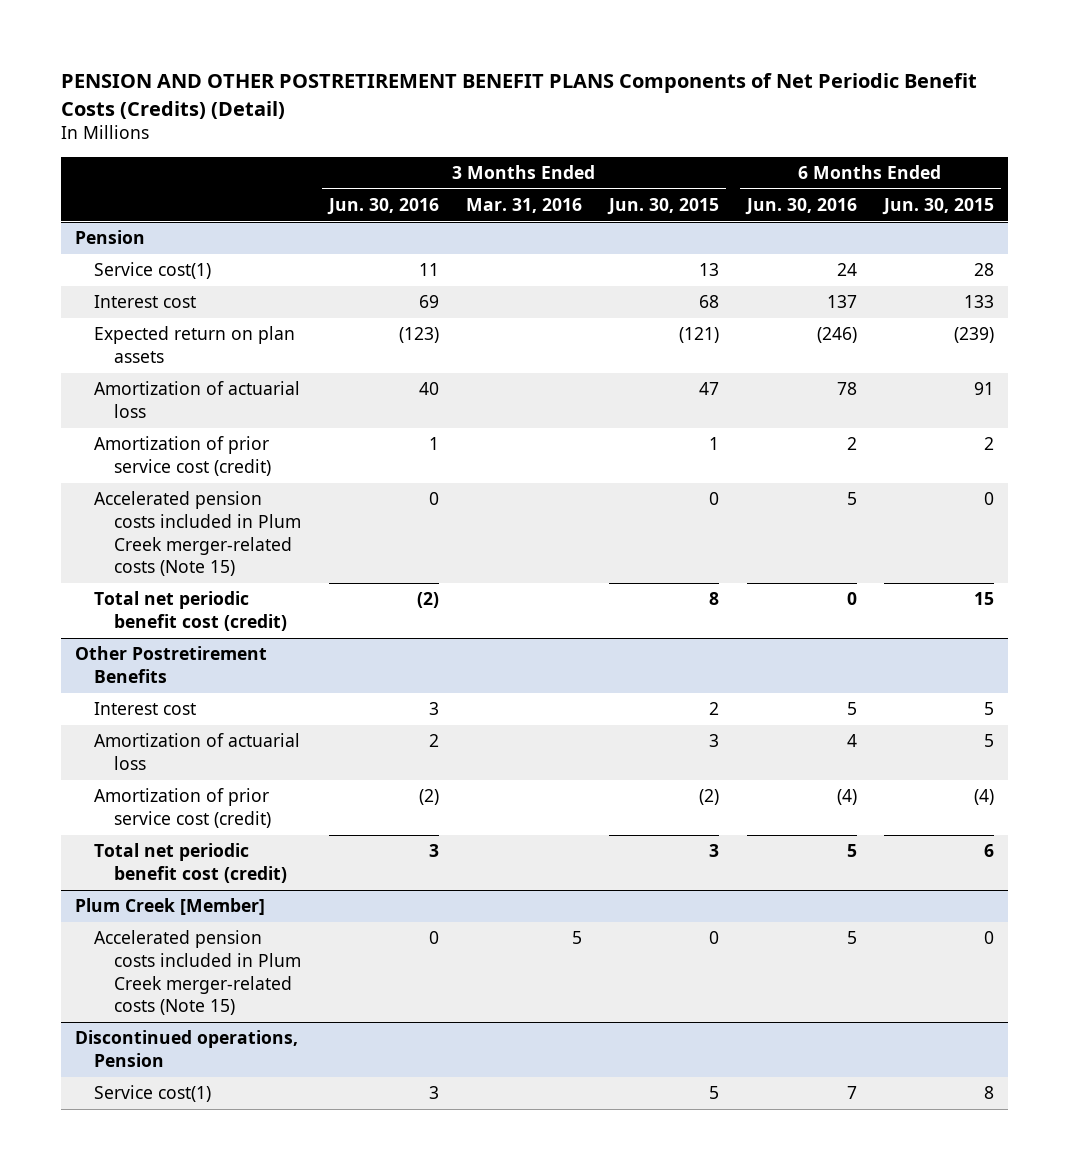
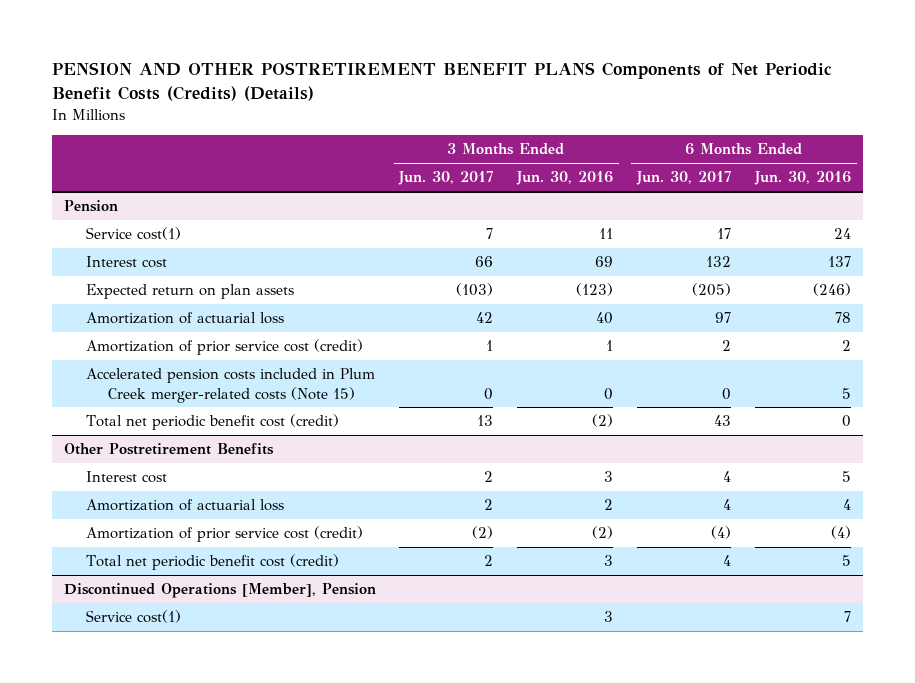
- PENSION AND OTHER POSTRETIREMENT BENEFIT PLANS Components of Net Periodic Benefit Costs (Credits) (Detail)
+ PENSION AND OTHER POSTRETIREMENT BENEFIT PLANS Components of Net Periodic Benefit Costs (Credits) (Details)
- | 3 Months Ended Jun. 30, 2016 | 3 Months Ended Mar. 31, 2016 | 3 Months Ended Jun. 30, 2015 | 6 Months Ended Jun. 30, 2016 | 6 Months Ended Jun. 30, 2015
+ | 3 Months Ended Jun. 30, 2017 | 3 Months Ended Jun. 30, 2016 | 6 Months Ended Jun. 30, 2017 | 6 Months Ended Jun. 30, 2016
- Plum Creek [Member]
- Accelerated pension costs included in Plum Creek merger-related costs (Note 15) | 0 | 5 | 0 | 5 | 0
- Discontinued operations, Pension
+ Discontinued Operations [Member], Pension

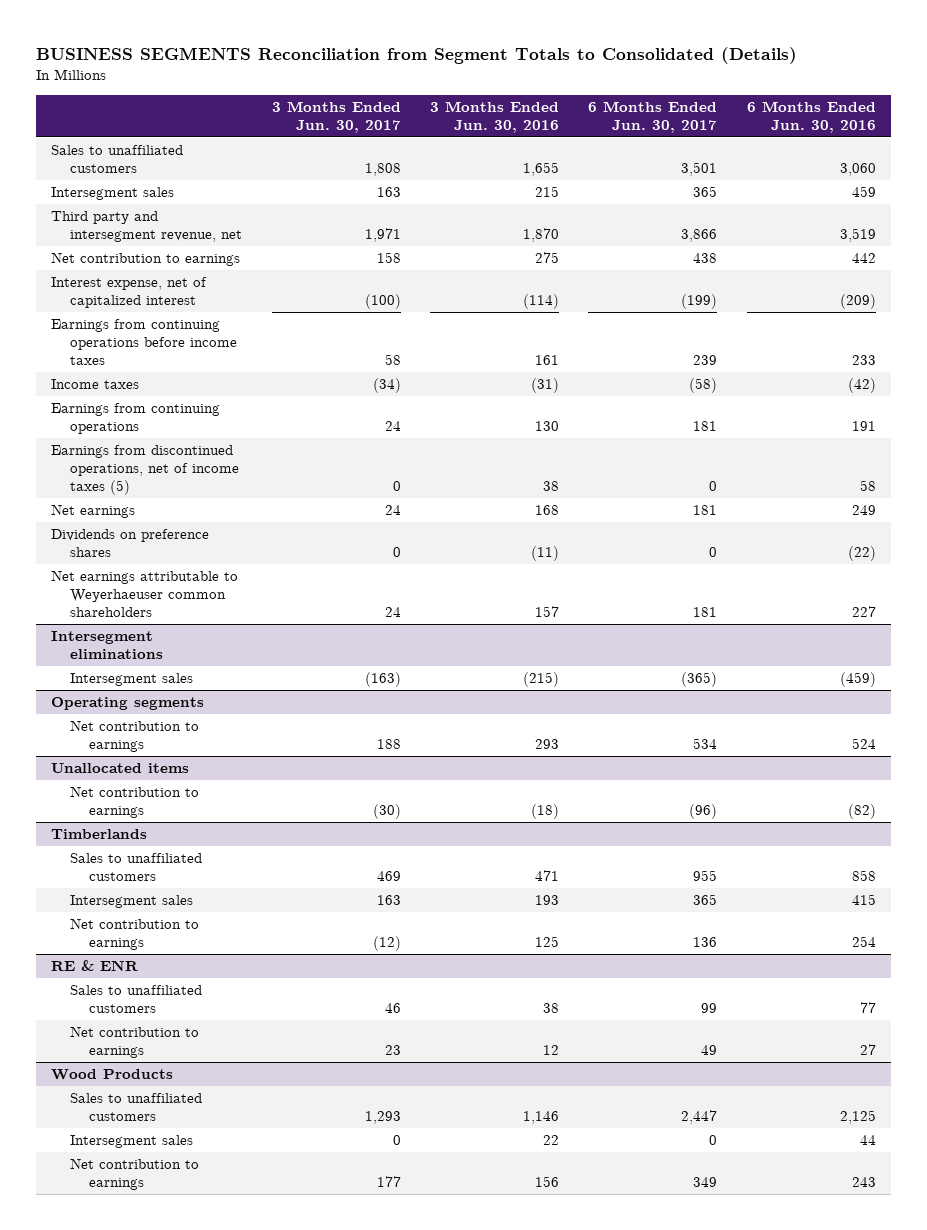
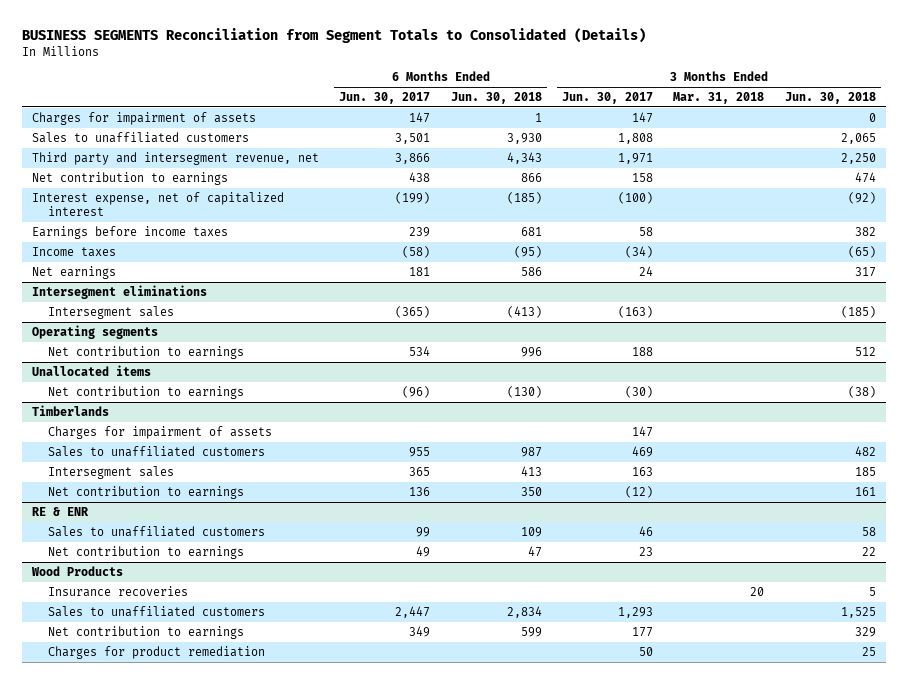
- | 3 Months Ended Jun. 30, 2017 | 3 Months Ended Jun. 30, 2016 | 6 Months Ended Jun. 30, 2017 | 6 Months Ended Jun. 30, 2016
+ | 6 Months Ended Jun. 30, 2017 | 6 Months Ended Jun. 30, 2018 | 3 Months Ended Jun. 30, 2017 | 3 Months Ended Mar. 31, 2018 | 3 Months Ended Jun. 30, 2018
+ Charges for impairment of assets | 147 | 1 | 147 | | 0
- Intersegment sales | 163 | 215 | 365 | 459
- Earnings from continuing operations before income taxes | 58 | 161 | 239 | 233
+ Earnings before income taxes | 239 | 681 | 58 | | 382
- Earnings from continuing operations | 24 | 130 | 181 | 191
- Earnings from discontinued operations, net of income taxes (5) | 0 | 38 | 0 | 58
- Dividends on preference shares | 0 | (11) | 0 | (22)
- Net earnings attributable to Weyerhaeuser common shareholders | 24 | 157 | 181 | 227
@ Timberlands
+ Charges for impairment of assets | | | 147 | |
@ Wood Products
+ Insurance recoveries | | | | 20 | 5
- Intersegment sales | 0 | 22 | 0 | 44
+ Charges for product remediation | | | 50 | | 25

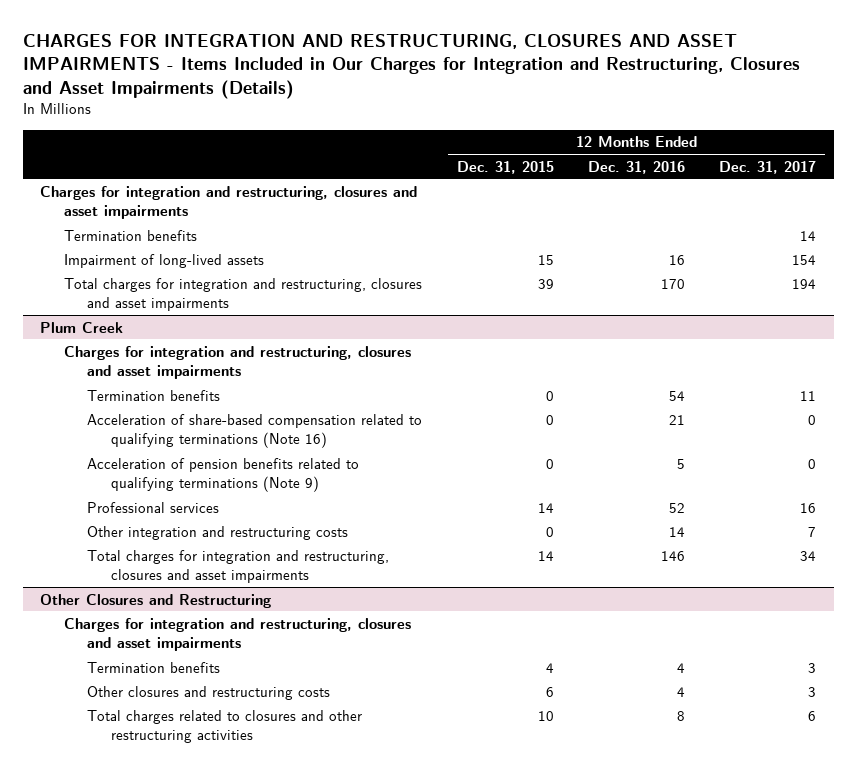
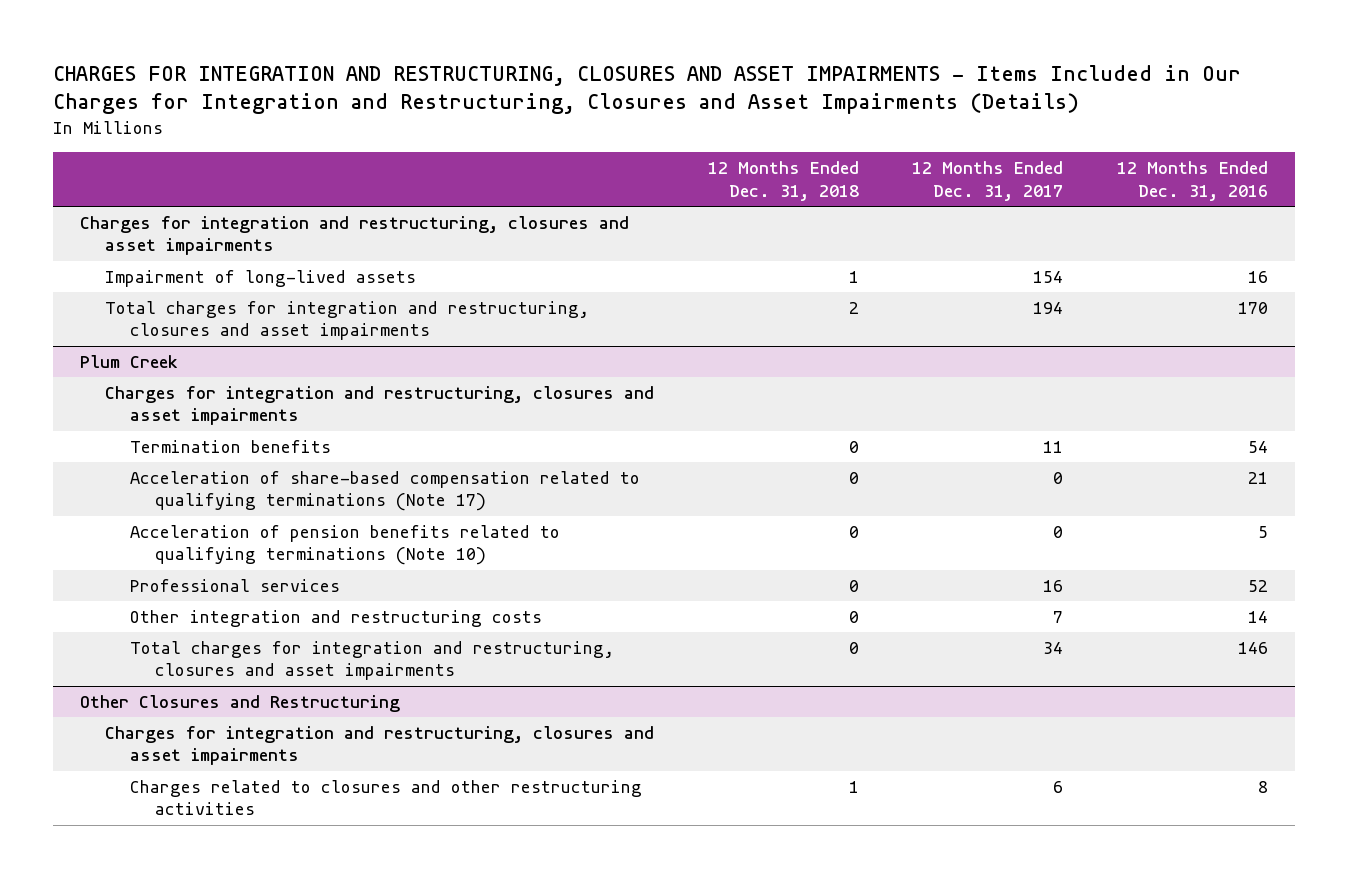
- | 12 Months Ended Dec. 31, 2015 | 12 Months Ended Dec. 31, 2016 | 12 Months Ended Dec. 31, 2017
+ | 12 Months Ended Dec. 31, 2018 | 12 Months Ended Dec. 31, 2017 | 12 Months Ended Dec. 31, 2016
- Termination benefits | | | 14
@ Plum Creek
- Acceleration of share-based compensation related to qualifying terminations (Note 16) | 0 | 21 | 0
- Acceleration of pension benefits related to qualifying terminations (Note 9) | 0 | 5 | 0
+ Acceleration of share-based compensation related to qualifying terminations (Note 17) | 0 | 0 | 21
+ Acceleration of pension benefits related to qualifying terminations (Note 10) | 0 | 0 | 5
@ Other Closures and Restructuring
- Termination benefits | 4 | 4 | 3
- Other closures and restructuring costs | 6 | 4 | 3
- Total charges related to closures and other restructuring activities | 10 | 8 | 6
+ Charges related to closures and other restructuring activities | 1 | 6 | 8

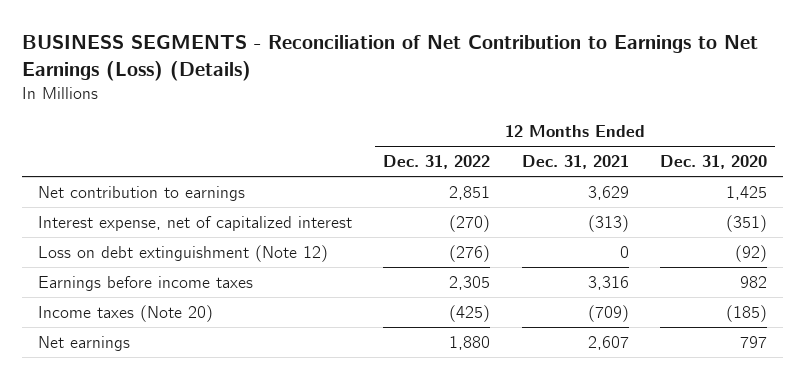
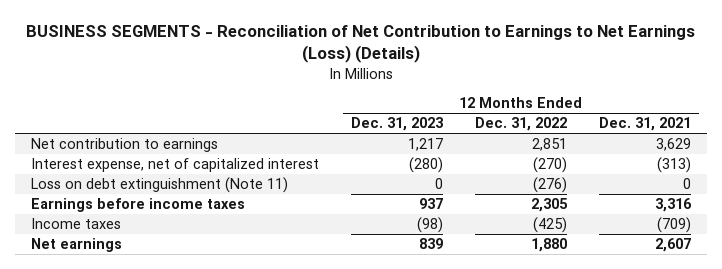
- | 12 Months Ended Dec. 31, 2022 | 12 Months Ended Dec. 31, 2021 | 12 Months Ended Dec. 31, 2020
+ | 12 Months Ended Dec. 31, 2023 | 12 Months Ended Dec. 31, 2022 | 12 Months Ended Dec. 31, 2021
- Loss on debt extinguishment (Note 12) | (276) | 0 | (92)
+ Loss on debt extinguishment (Note 11) | 0 | (276) | 0
- Income taxes (Note 20) | (425) | (709) | (185)
+ Income taxes | (98) | (425) | (709)

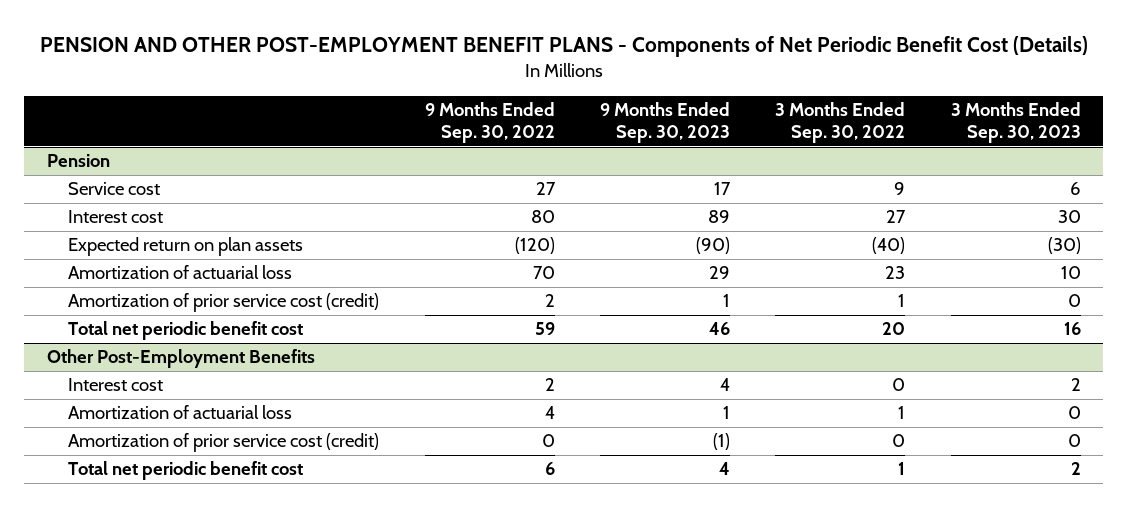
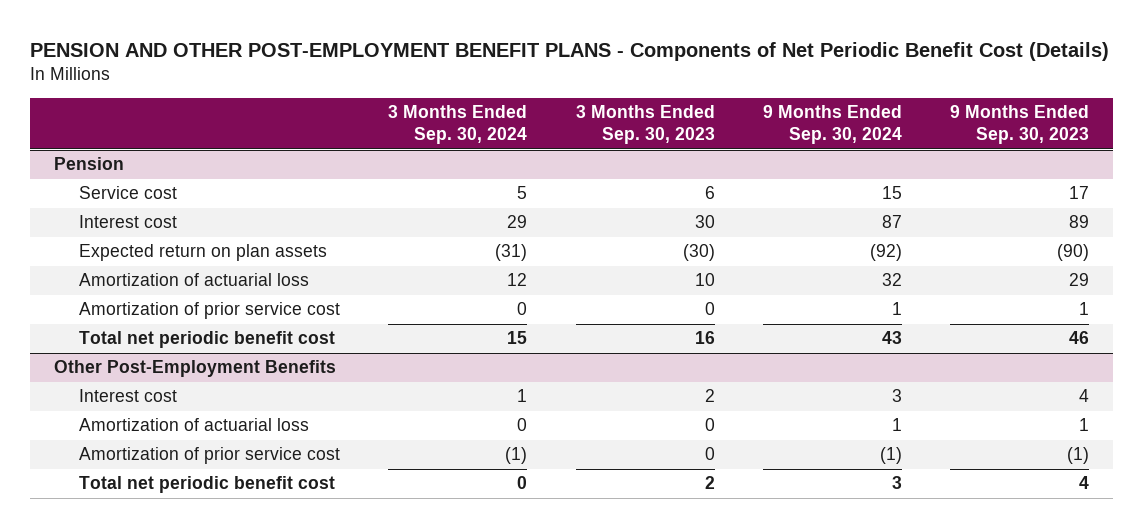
- | 9 Months Ended Sep. 30, 2022 | 9 Months Ended Sep. 30, 2023 | 3 Months Ended Sep. 30, 2022 | 3 Months Ended Sep. 30, 2023
+ | 3 Months Ended Sep. 30, 2024 | 3 Months Ended Sep. 30, 2023 | 9 Months Ended Sep. 30, 2024 | 9 Months Ended Sep. 30, 2023
@ Pension
- Amortization of prior service cost (credit) | 2 | 1 | 1 | 0
+ Amortization of prior service cost | 0 | 0 | 1 | 1
@ Other Post-Employment Benefits
- Amortization of prior service cost (credit) | 0 | (1) | 0 | 0
+ Amortization of prior service cost | (1) | 0 | (1) | (1)

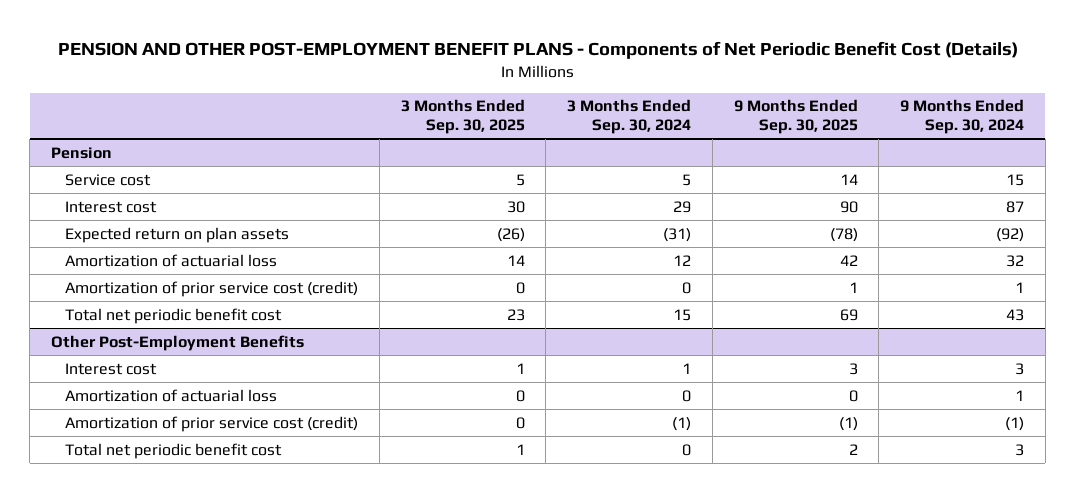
- | 3 Months Ended Sep. 30, 2024 | 3 Months Ended Sep. 30, 2023 | 9 Months Ended Sep. 30, 2024 | 9 Months Ended Sep. 30, 2023
+ | 3 Months Ended Sep. 30, 2025 | 3 Months Ended Sep. 30, 2024 | 9 Months Ended Sep. 30, 2025 | 9 Months Ended Sep. 30, 2024
@ Pension
- Amortization of prior service cost | 0 | 0 | 1 | 1
+ Amortization of prior service cost (credit) | 0 | 0 | 1 | 1
@ Other Post-Employment Benefits
- Amortization of prior service cost | (1) | 0 | (1) | (1)
+ Amortization of prior service cost (credit) | 0 | (1) | (1) | (1)

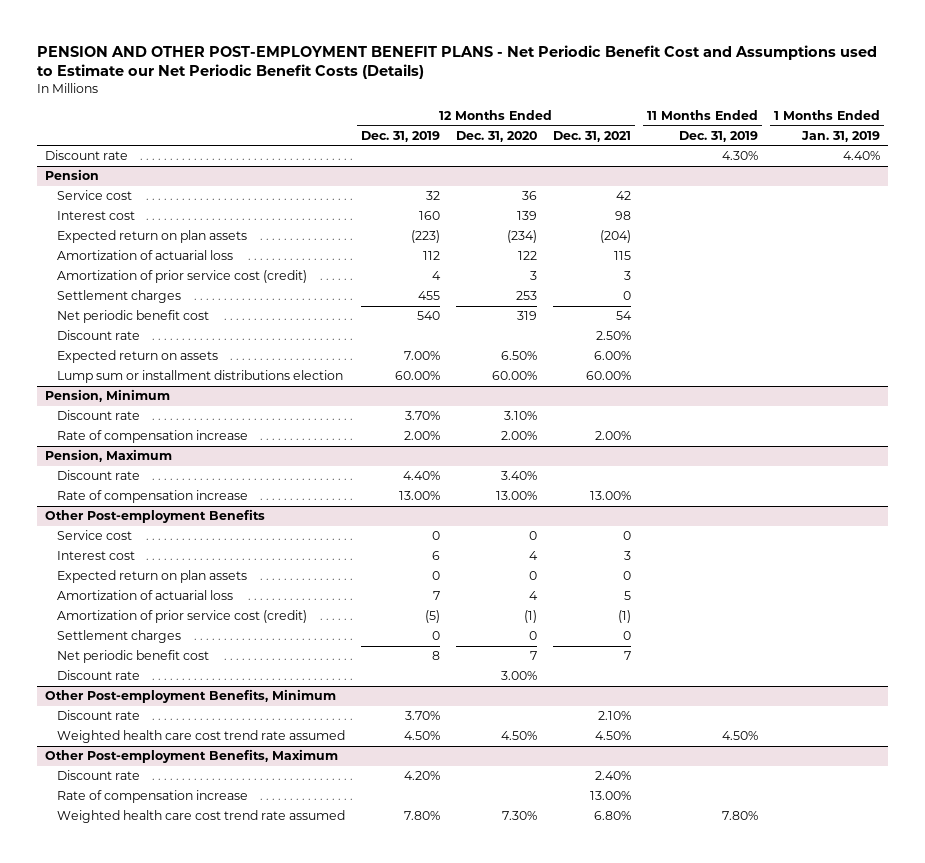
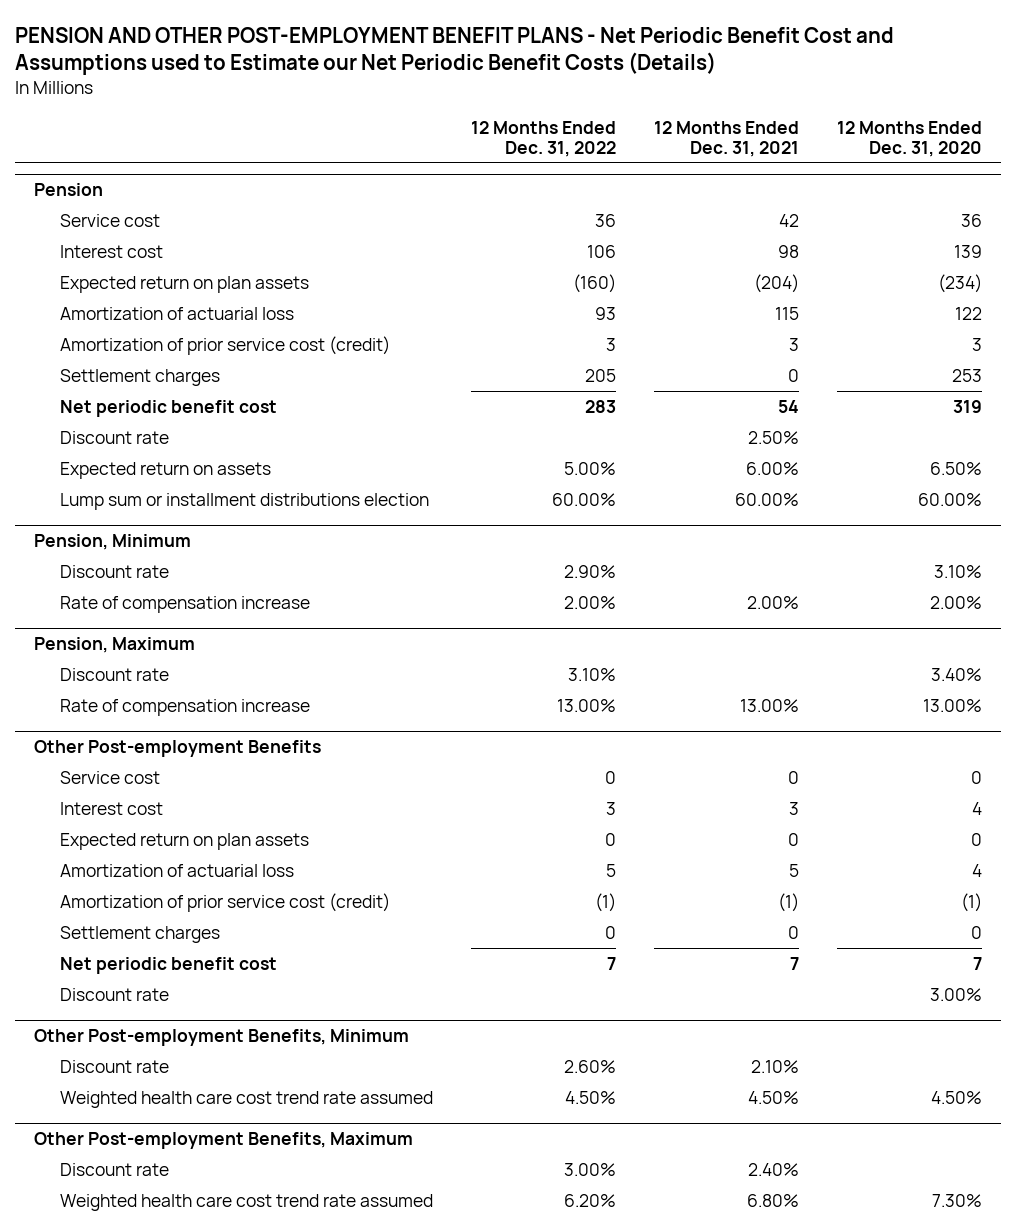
- | 12 Months Ended Dec. 31, 2019 | 12 Months Ended Dec. 31, 2020 | 12 Months Ended Dec. 31, 2021 | 11 Months Ended Dec. 31, 2019 | 1 Months Ended Jan. 31, 2019
+ | 12 Months Ended Dec. 31, 2022 | 12 Months Ended Dec. 31, 2021 | 12 Months Ended Dec. 31, 2020
- Discount rate | | | | 4.30% | 4.40%
@ Other Post-employment Benefits, Maximum
- Rate of compensation increase | | | 13.00% | |

